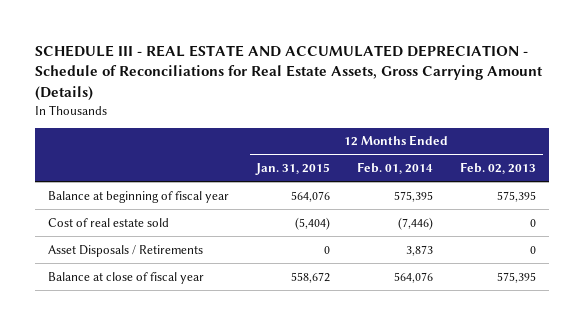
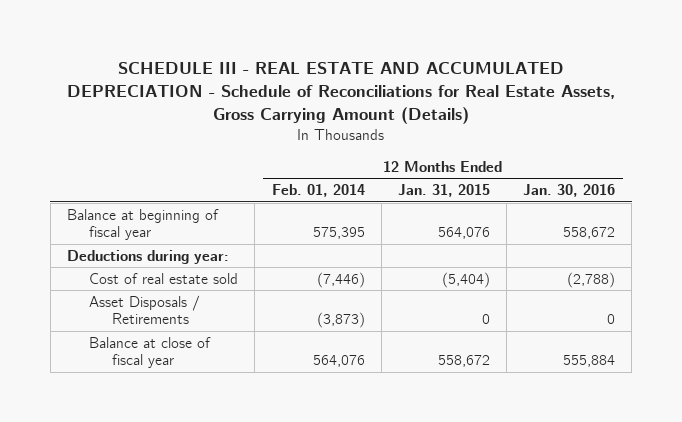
- | 12 Months Ended Jan. 31, 2015 | 12 Months Ended Feb. 01, 2014 | 12 Months Ended Feb. 02, 2013
+ | 12 Months Ended Feb. 01, 2014 | 12 Months Ended Jan. 31, 2015 | 12 Months Ended Jan. 30, 2016
+ Deductions during year:
- Asset Disposals / Retirements | 0 | 3,873 | 0
+ Asset Disposals / Retirements | (3,873) | 0 | 0

